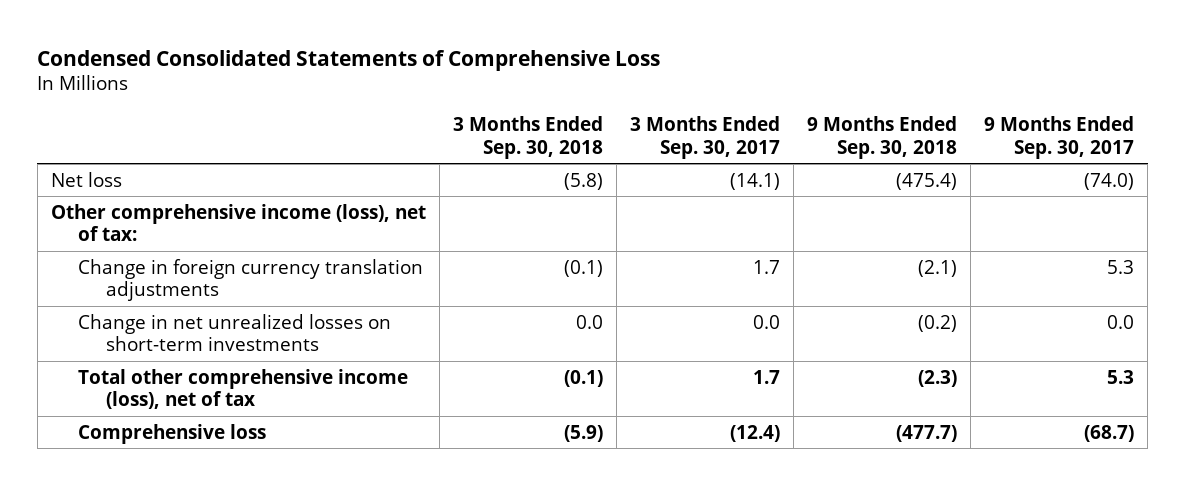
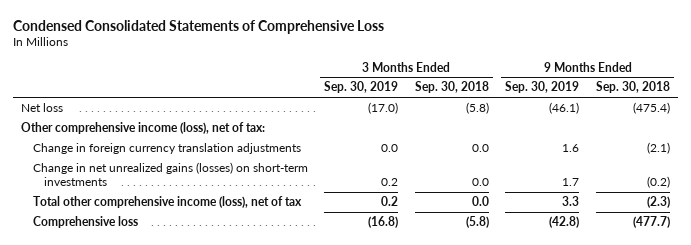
- | 3 Months Ended Sep. 30, 2018 | 3 Months Ended Sep. 30, 2017 | 9 Months Ended Sep. 30, 2018 | 9 Months Ended Sep. 30, 2017
+ | 3 Months Ended Sep. 30, 2019 | 3 Months Ended Sep. 30, 2018 | 9 Months Ended Sep. 30, 2019 | 9 Months Ended Sep. 30, 2018
- Change in foreign currency translation adjustments | (0.1) | 1.7 | (2.1) | 5.3
- Change in net unrealized losses on short-term investments | 0.0 | 0.0 | (0.2) | 0.0
- Total other comprehensive income (loss), net of tax | (0.1) | 1.7 | (2.3) | 5.3
- Comprehensive loss | (5.9) | (12.4) | (477.7) | (68.7)
+ Change in foreign currency translation adjustments | 0.0 | 0.0 | 1.6 | (2.1)
+ Change in net unrealized gains (losses) on short-term investments | 0.2 | 0.0 | 1.7 | (0.2)
+ Total other comprehensive income (loss), net of tax | 0.2 | 0.0 | 3.3 | (2.3)
+ Comprehensive loss | (16.8) | (5.8) | (42.8) | (477.7)

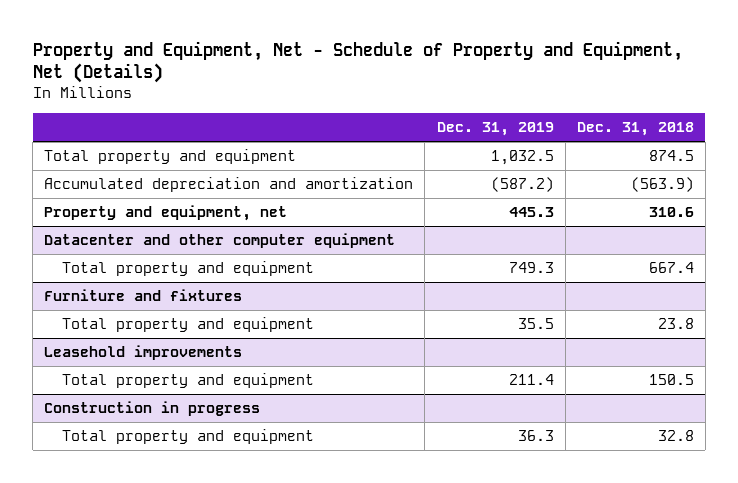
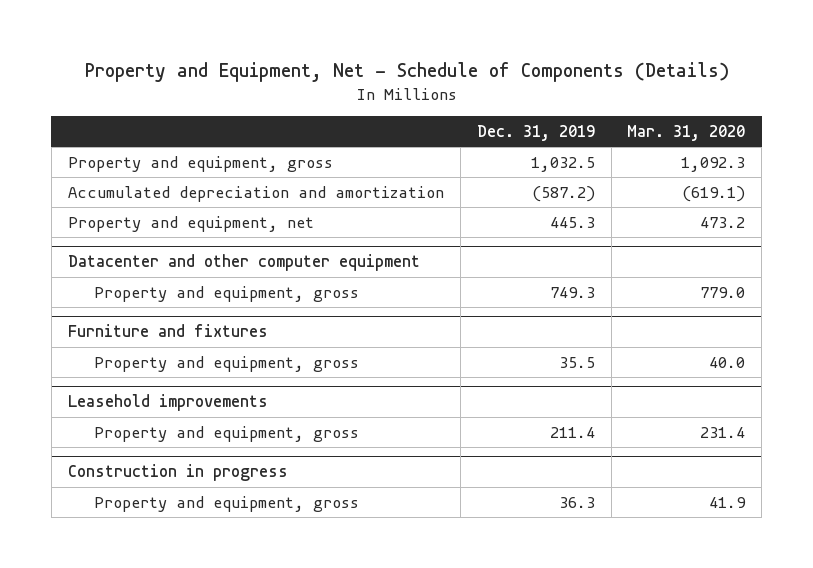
- Property and Equipment, Net - Schedule of Property and Equipment, Net (Details)
+ Property and Equipment, Net - Schedule of Components (Details)
- | Dec. 31, 2019 | Dec. 31, 2018
+ | Dec. 31, 2019 | Mar. 31, 2020
- Total property and equipment | 1,032.5 | 874.5
+ Property and equipment, gross | 1,032.5 | 1,092.3
@ Datacenter and other computer equipment
- Total property and equipment | 749.3 | 667.4
+ Property and equipment, gross | 749.3 | 779.0
@ Furniture and fixtures
- Total property and equipment | 35.5 | 23.8
+ Property and equipment, gross | 35.5 | 40.0
@ Leasehold improvements
- Total property and equipment | 211.4 | 150.5
+ Property and equipment, gross | 211.4 | 231.4
@ Construction in progress
- Total property and equipment | 36.3 | 32.8
+ Property and equipment, gross | 36.3 | 41.9

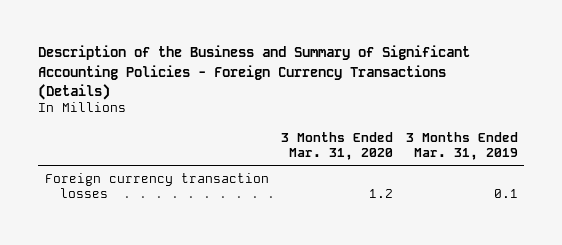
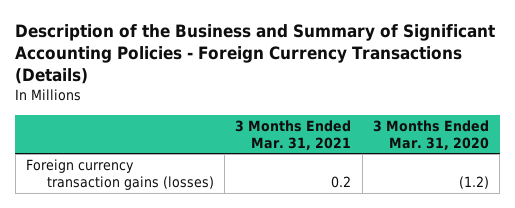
- | 3 Months Ended Mar. 31, 2020 | 3 Months Ended Mar. 31, 2019
+ | 3 Months Ended Mar. 31, 2021 | 3 Months Ended Mar. 31, 2020
- Foreign currency transaction losses | 1.2 | 0.1
+ Foreign currency transaction gains (losses) | 0.2 | (1.2)

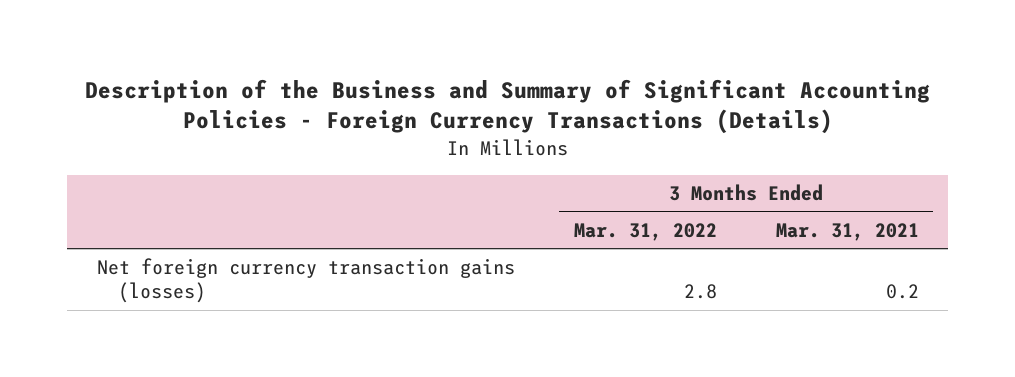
- | 3 Months Ended Mar. 31, 2021 | 3 Months Ended Mar. 31, 2020
+ | 3 Months Ended Mar. 31, 2022 | 3 Months Ended Mar. 31, 2021
- Foreign currency transaction gains (losses) | 0.2 | (1.2)
+ Net foreign currency transaction gains (losses) | 2.8 | 0.2

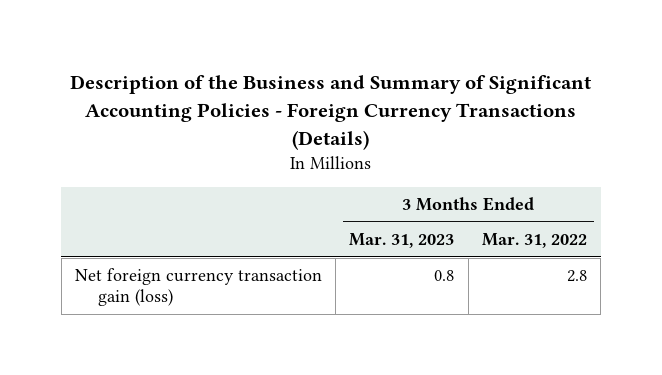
- | 3 Months Ended Mar. 31, 2022 | 3 Months Ended Mar. 31, 2021
+ | 3 Months Ended Mar. 31, 2023 | 3 Months Ended Mar. 31, 2022
- Net foreign currency transaction gains (losses) | 2.8 | 0.2
+ Net foreign currency transaction gain (loss) | 0.8 | 2.8

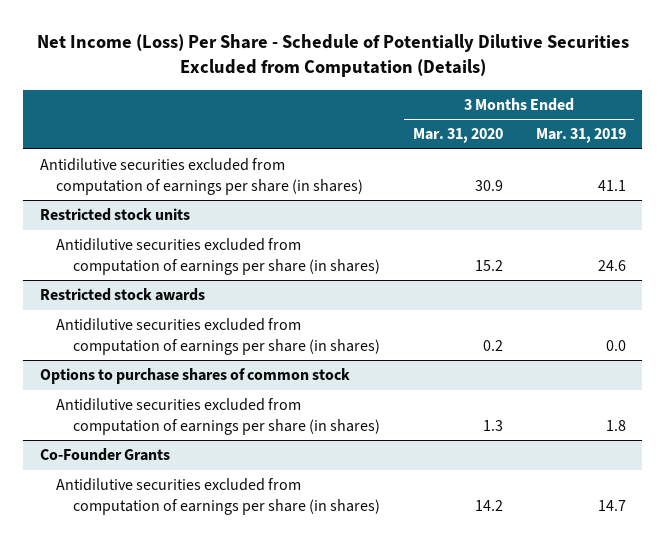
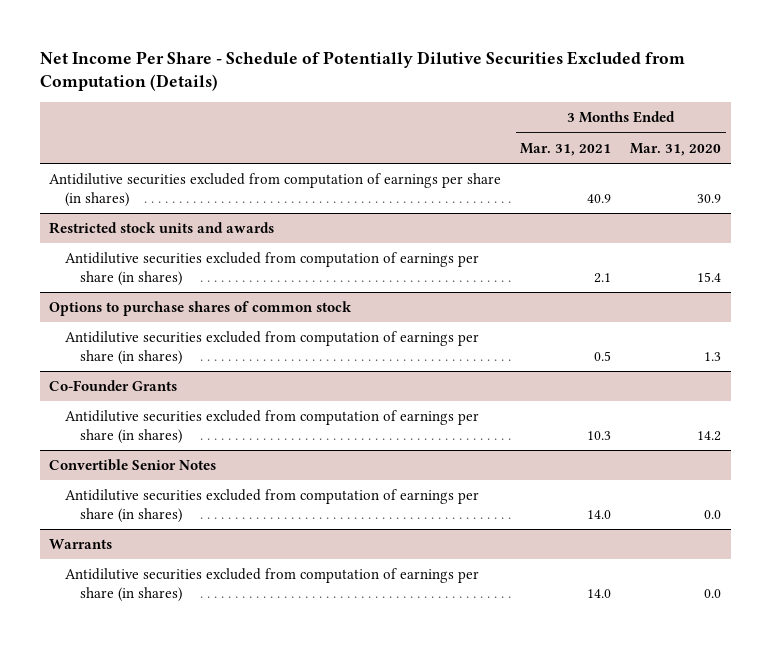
- Net Income (Loss) Per Share - Schedule of Potentially Dilutive Securities Excluded from Computation (Details)
+ Net Income Per Share - Schedule of Potentially Dilutive Securities Excluded from Computation (Details)
- | 3 Months Ended Mar. 31, 2020 | 3 Months Ended Mar. 31, 2019
+ | 3 Months Ended Mar. 31, 2021 | 3 Months Ended Mar. 31, 2020
- Restricted stock units
- Antidilutive securities excluded from computation of earnings per share (in shares) | 15.2 | 24.6
- Restricted stock awards
- Antidilutive securities excluded from computation of earnings per share (in shares) | 0.2 | 0.0
+ Restricted stock units and awards
+ Antidilutive securities excluded from computation of earnings per share (in shares) | 2.1 | 15.4
+ Convertible Senior Notes
+ Antidilutive securities excluded from computation of earnings per share (in shares) | 14.0 | 0.0
+ Warrants
+ Antidilutive securities excluded from computation of earnings per share (in shares) | 14.0 | 0.0

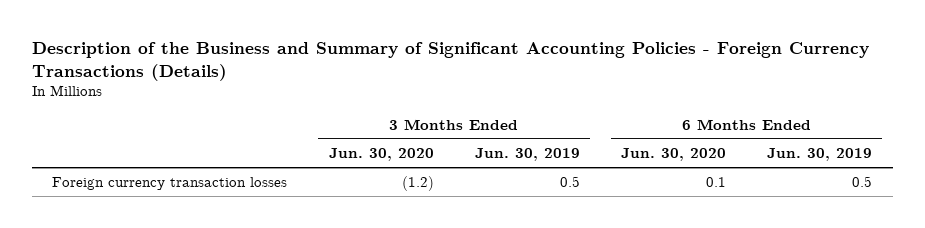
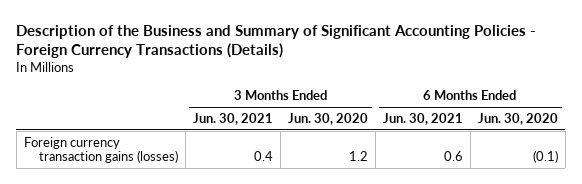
- | 3 Months Ended Jun. 30, 2020 | 3 Months Ended Jun. 30, 2019 | 6 Months Ended Jun. 30, 2020 | 6 Months Ended Jun. 30, 2019
+ | 3 Months Ended Jun. 30, 2021 | 3 Months Ended Jun. 30, 2020 | 6 Months Ended Jun. 30, 2021 | 6 Months Ended Jun. 30, 2020
- Foreign currency transaction losses | (1.2) | 0.5 | 0.1 | 0.5
+ Foreign currency transaction gains (losses) | 0.4 | 1.2 | 0.6 | (0.1)

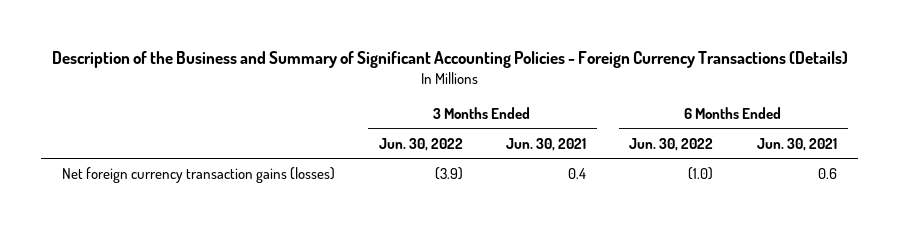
- | 3 Months Ended Jun. 30, 2021 | 3 Months Ended Jun. 30, 2020 | 6 Months Ended Jun. 30, 2021 | 6 Months Ended Jun. 30, 2020
+ | 3 Months Ended Jun. 30, 2022 | 3 Months Ended Jun. 30, 2021 | 6 Months Ended Jun. 30, 2022 | 6 Months Ended Jun. 30, 2021
- Foreign currency transaction gains (losses) | 0.4 | 1.2 | 0.6 | (0.1)
+ Net foreign currency transaction gains (losses) | (3.9) | 0.4 | (1.0) | 0.6

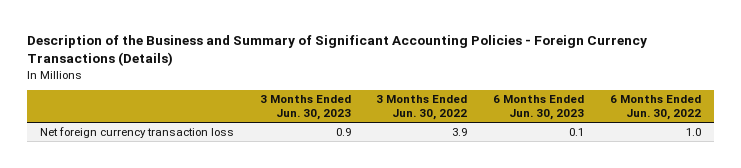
- | 3 Months Ended Jun. 30, 2022 | 3 Months Ended Jun. 30, 2021 | 6 Months Ended Jun. 30, 2022 | 6 Months Ended Jun. 30, 2021
+ | 3 Months Ended Jun. 30, 2023 | 3 Months Ended Jun. 30, 2022 | 6 Months Ended Jun. 30, 2023 | 6 Months Ended Jun. 30, 2022
- Net foreign currency transaction gains (losses) | (3.9) | 0.4 | (1.0) | 0.6
+ Net foreign currency transaction loss | 0.9 | 3.9 | 0.1 | 1.0

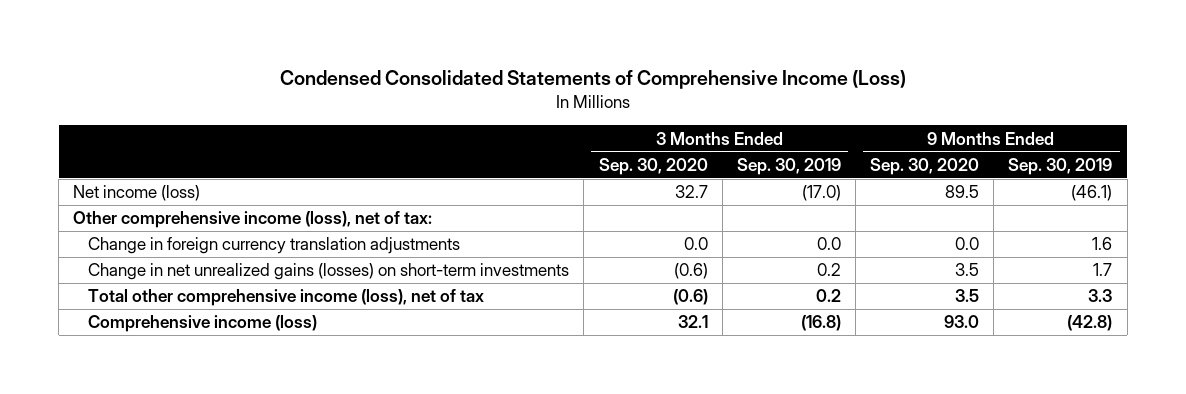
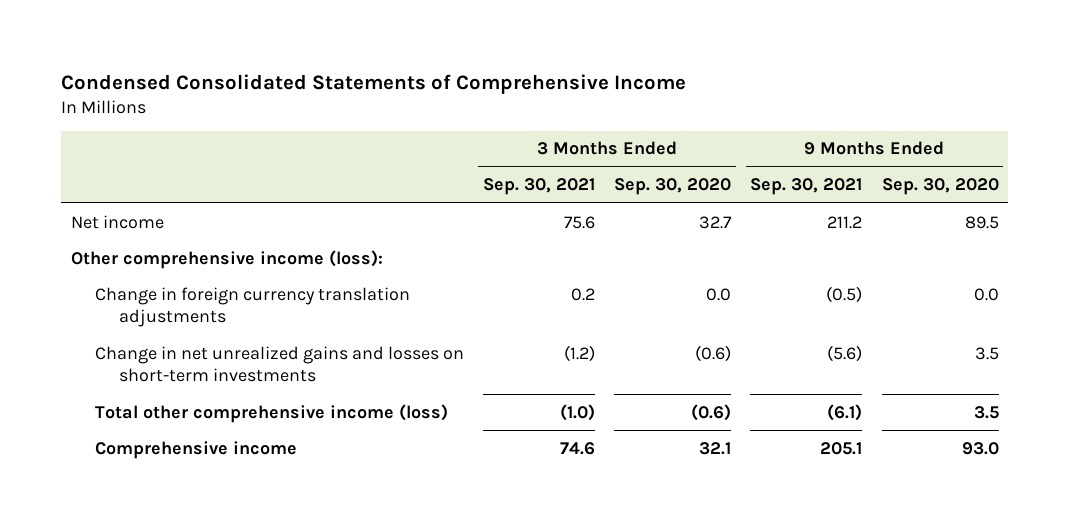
- Condensed Consolidated Statements of Comprehensive Income (Loss)
+ Condensed Consolidated Statements of Comprehensive Income
- | 3 Months Ended Sep. 30, 2020 | 3 Months Ended Sep. 30, 2019 | 9 Months Ended Sep. 30, 2020 | 9 Months Ended Sep. 30, 2019
+ | 3 Months Ended Sep. 30, 2021 | 3 Months Ended Sep. 30, 2020 | 9 Months Ended Sep. 30, 2021 | 9 Months Ended Sep. 30, 2020
- Net income (loss) | 32.7 | (17.0) | 89.5 | (46.1)
- Other comprehensive income (loss), net of tax:
+ Net income | 75.6 | 32.7 | 211.2 | 89.5
+ Other comprehensive income (loss):
- Change in net unrealized gains (losses) on short-term investments | (0.6) | 0.2 | 3.5 | 1.7
- Total other comprehensive income (loss), net of tax | (0.6) | 0.2 | 3.5 | 3.3
- Comprehensive income (loss) | 32.1 | (16.8) | 93.0 | (42.8)
+ Change in net unrealized gains and losses on short-term investments | (1.2) | (0.6) | (5.6) | 3.5
+ Total other comprehensive income (loss) | (1.0) | (0.6) | (6.1) | 3.5
+ Comprehensive income | 74.6 | 32.1 | 205.1 | 93.0

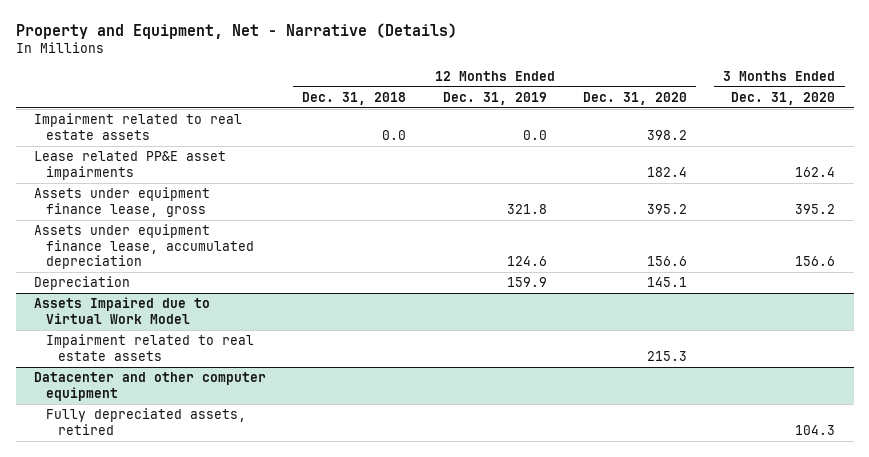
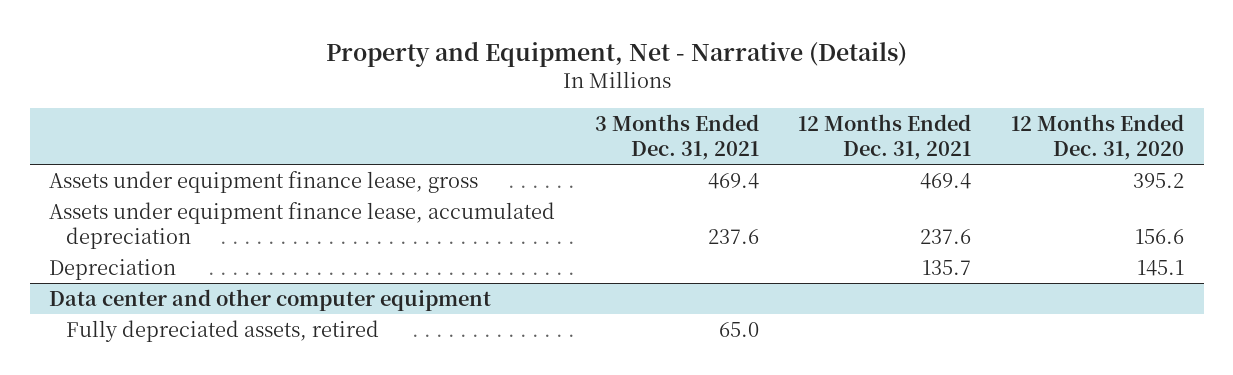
- | 12 Months Ended Dec. 31, 2018 | 12 Months Ended Dec. 31, 2019 | 12 Months Ended Dec. 31, 2020 | 3 Months Ended Dec. 31, 2020
+ | 3 Months Ended Dec. 31, 2021 | 12 Months Ended Dec. 31, 2021 | 12 Months Ended Dec. 31, 2020
- Impairment related to real estate assets | 0.0 | 0.0 | 398.2 |
- Lease related PP&E asset impairments | | | 182.4 | 162.4
- Assets Impaired due to Virtual Work Model
- Impairment related to real estate assets | | | 215.3 |
- Datacenter and other computer equipment
+ Data center and other computer equipment

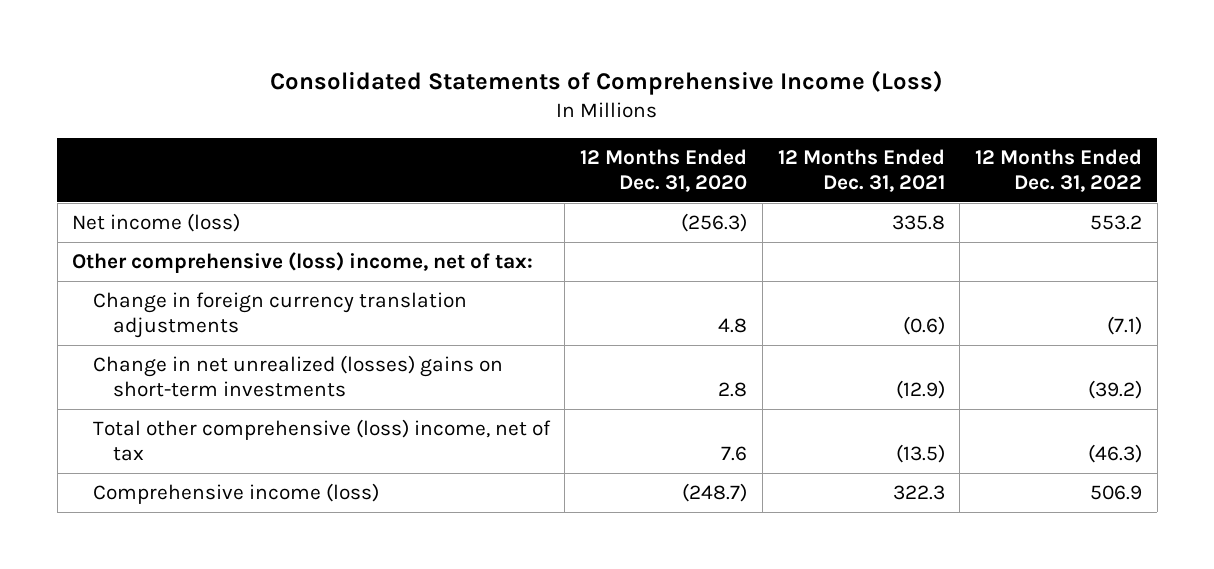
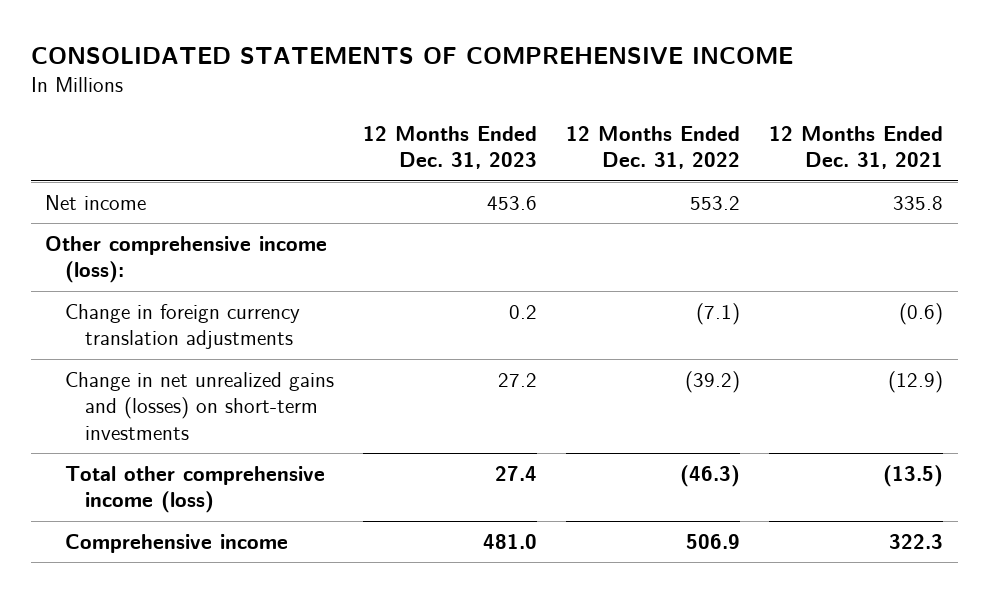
- Consolidated Statements of Comprehensive Income (Loss)
+ CONSOLIDATED STATEMENTS OF COMPREHENSIVE INCOME
- | 12 Months Ended Dec. 31, 2020 | 12 Months Ended Dec. 31, 2021 | 12 Months Ended Dec. 31, 2022
+ | 12 Months Ended Dec. 31, 2023 | 12 Months Ended Dec. 31, 2022 | 12 Months Ended Dec. 31, 2021
- Net income (loss) | (256.3) | 335.8 | 553.2
- Other comprehensive (loss) income, net of tax:
+ Net income | 453.6 | 553.2 | 335.8
+ Other comprehensive income (loss):
- Change in net unrealized (losses) gains on short-term investments | 2.8 | (12.9) | (39.2)
- Total other comprehensive (loss) income, net of tax | 7.6 | (13.5) | (46.3)
- Comprehensive income (loss) | (248.7) | 322.3 | 506.9
+ Change in net unrealized gains and (losses) on short-term investments | 27.2 | (39.2) | (12.9)
+ Total other comprehensive income (loss) | 27.4 | (46.3) | (13.5)
+ Comprehensive income | 481.0 | 506.9 | 322.3

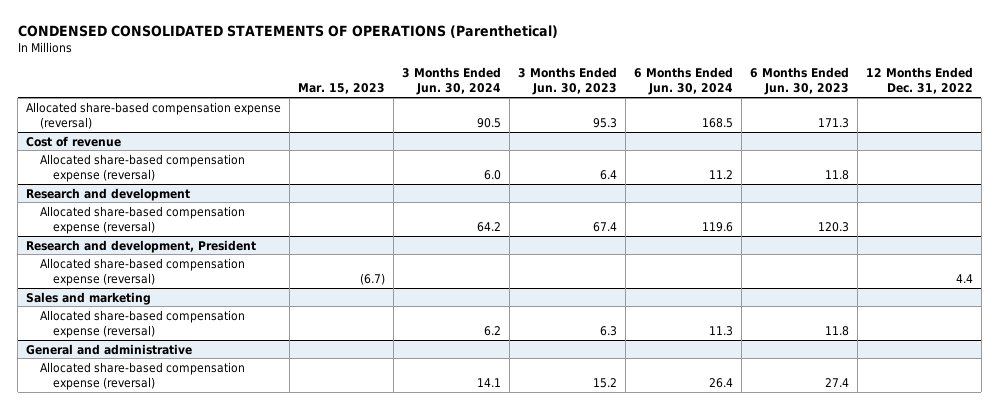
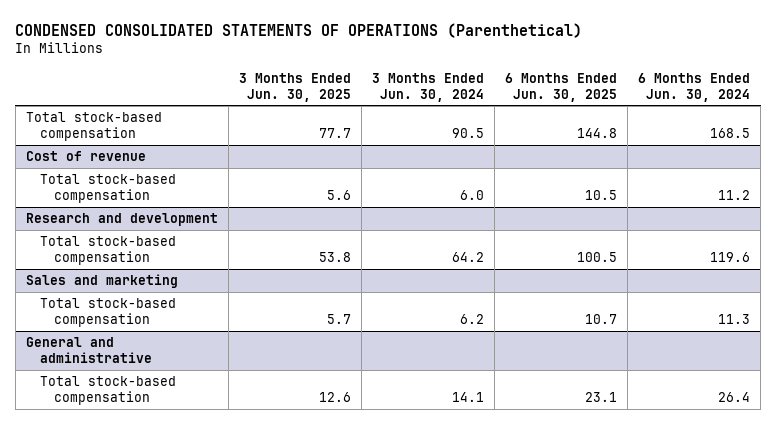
- | Mar. 15, 2023 | 3 Months Ended Jun. 30, 2024 | 3 Months Ended Jun. 30, 2023 | 6 Months Ended Jun. 30, 2024 | 6 Months Ended Jun. 30, 2023 | 12 Months Ended Dec. 31, 2022
+ | 3 Months Ended Jun. 30, 2025 | 3 Months Ended Jun. 30, 2024 | 6 Months Ended Jun. 30, 2025 | 6 Months Ended Jun. 30, 2024
- Allocated share-based compensation expense (reversal) | | 90.5 | 95.3 | 168.5 | 171.3 |
+ Total stock-based compensation | 77.7 | 90.5 | 144.8 | 168.5
@ Cost of revenue
- Allocated share-based compensation expense (reversal) | | 6.0 | 6.4 | 11.2 | 11.8 |
+ Total stock-based compensation | 5.6 | 6.0 | 10.5 | 11.2
@ Research and development
- Allocated share-based compensation expense (reversal) | | 64.2 | 67.4 | 119.6 | 120.3 |
- Research and development, President
- Allocated share-based compensation expense (reversal) | (6.7) | | | | | 4.4
@ Research and development
+ Total stock-based compensation | 53.8 | 64.2 | 100.5 | 119.6
@ Sales and marketing
- Allocated share-based compensation expense (reversal) | | 6.2 | 6.3 | 11.3 | 11.8 |
+ Total stock-based compensation | 5.7 | 6.2 | 10.7 | 11.3
@ General and administrative
- Allocated share-based compensation expense (reversal) | | 14.1 | 15.2 | 26.4 | 27.4 |
+ Total stock-based compensation | 12.6 | 14.1 | 23.1 | 26.4

